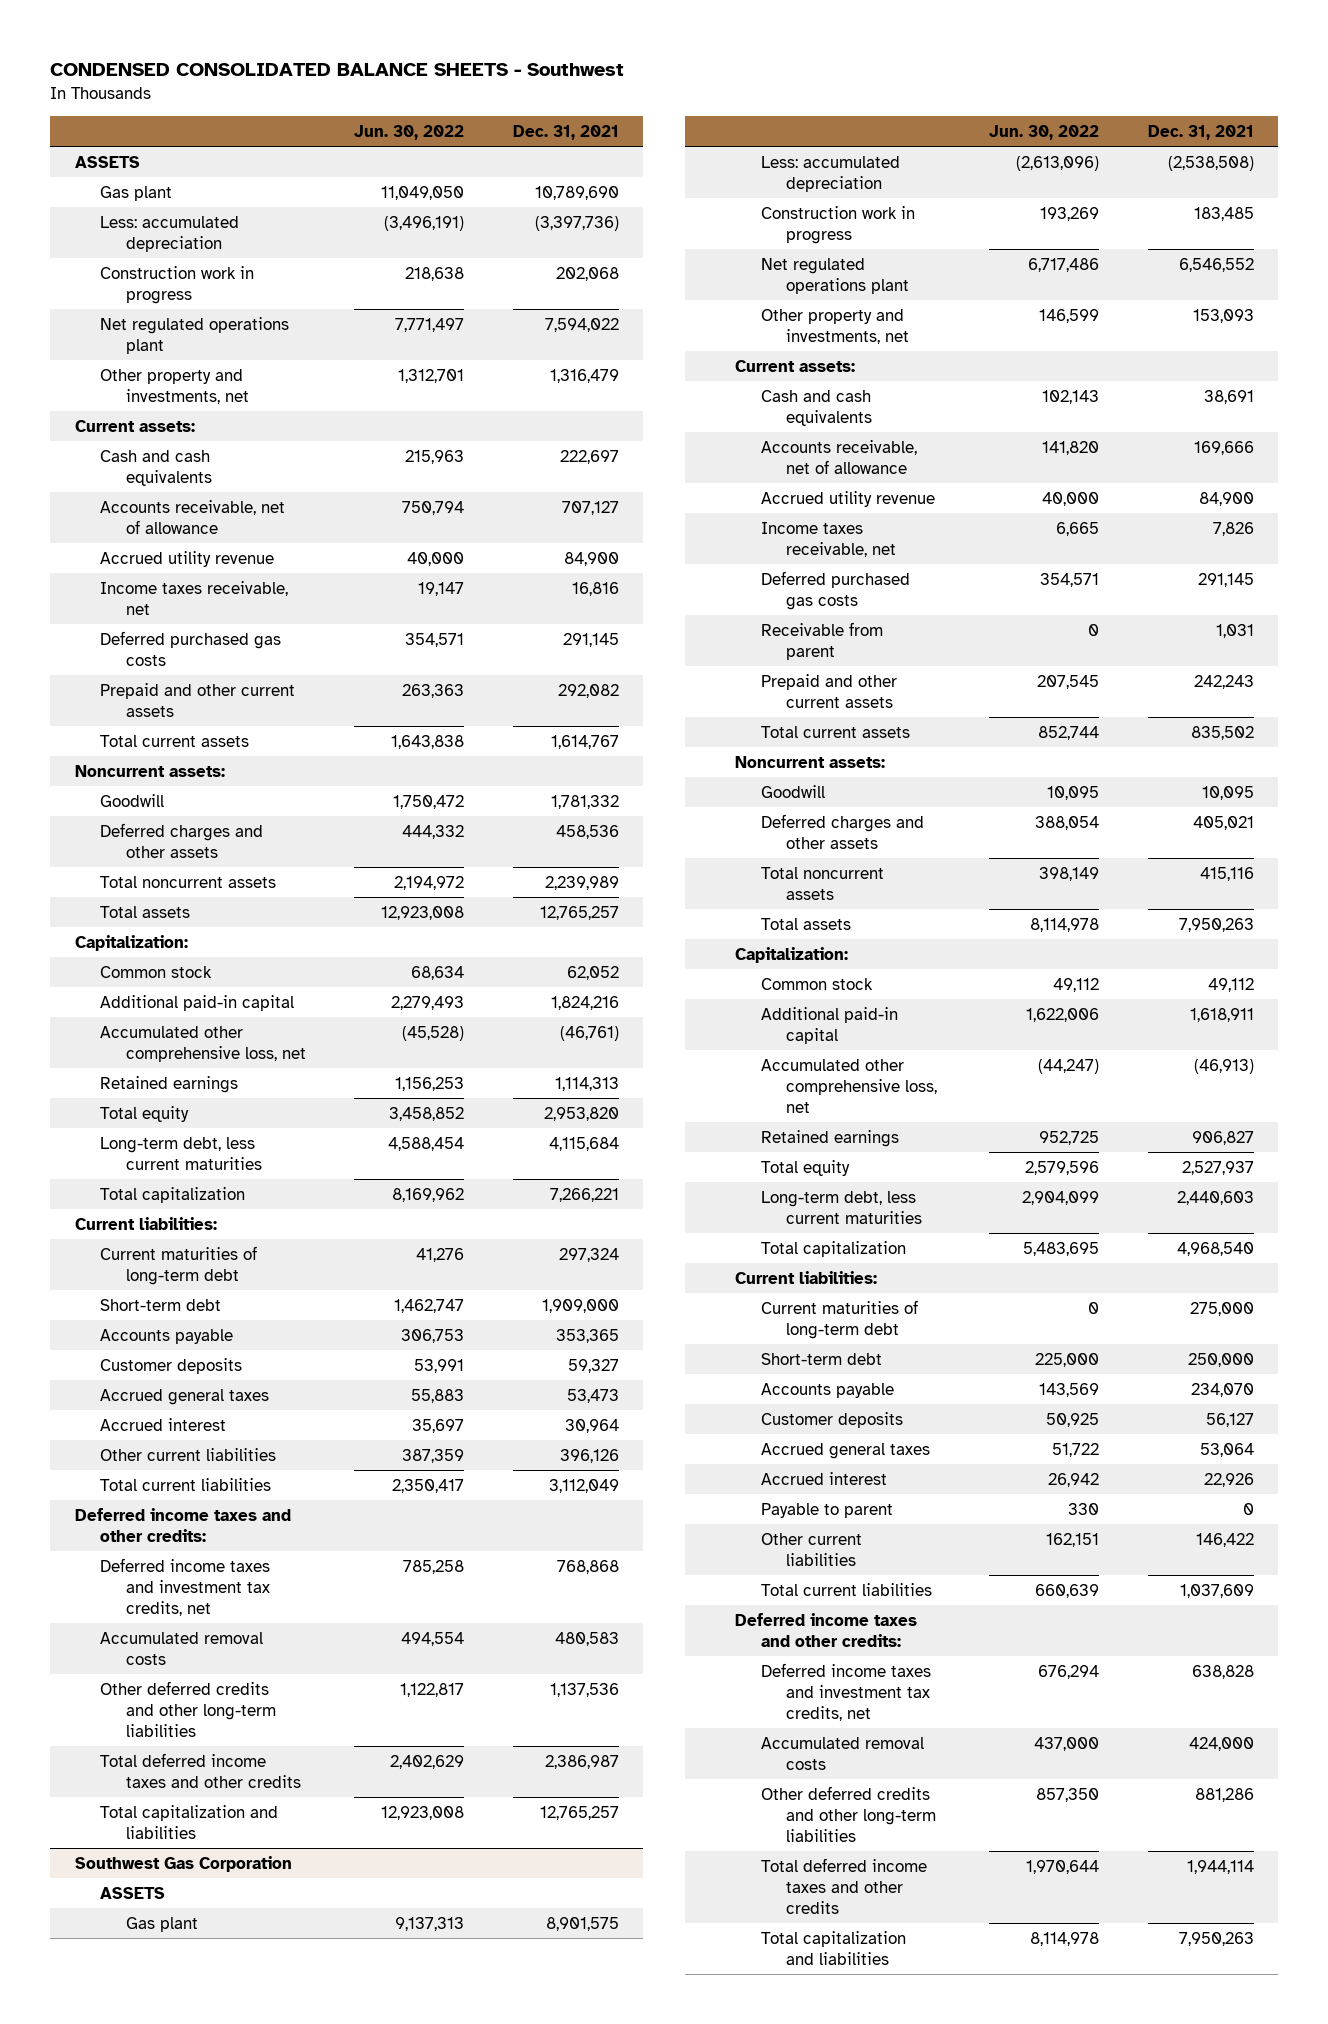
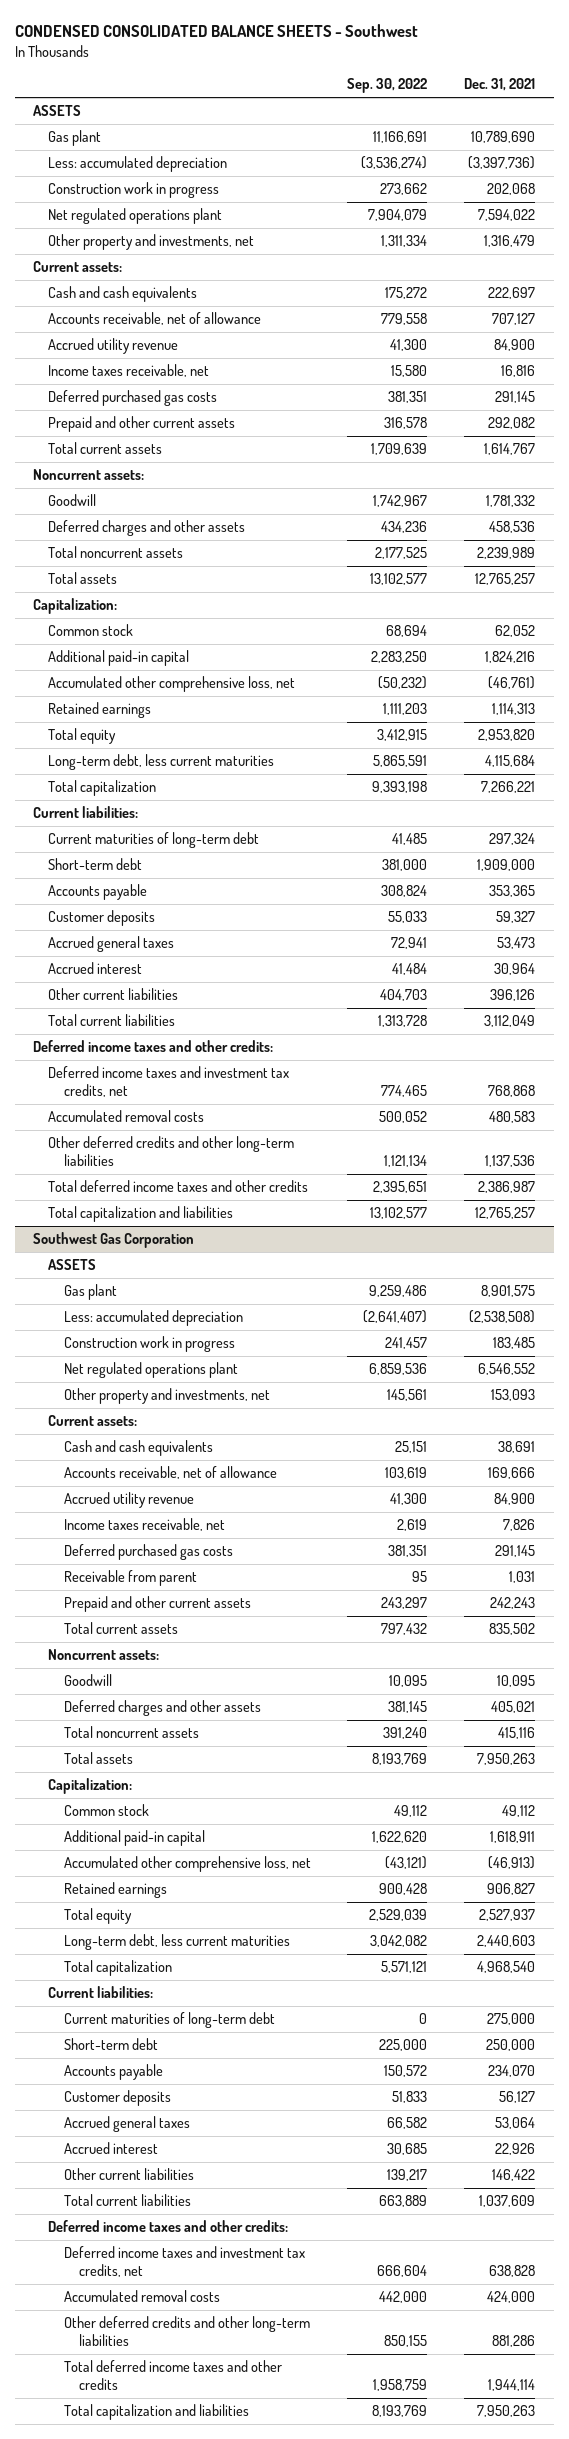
- | Jun. 30, 2022 | Dec. 31, 2021
+ | Sep. 30, 2022 | Dec. 31, 2021
@ Southwest Gas Corporation
- Payable to parent | 330 | 0

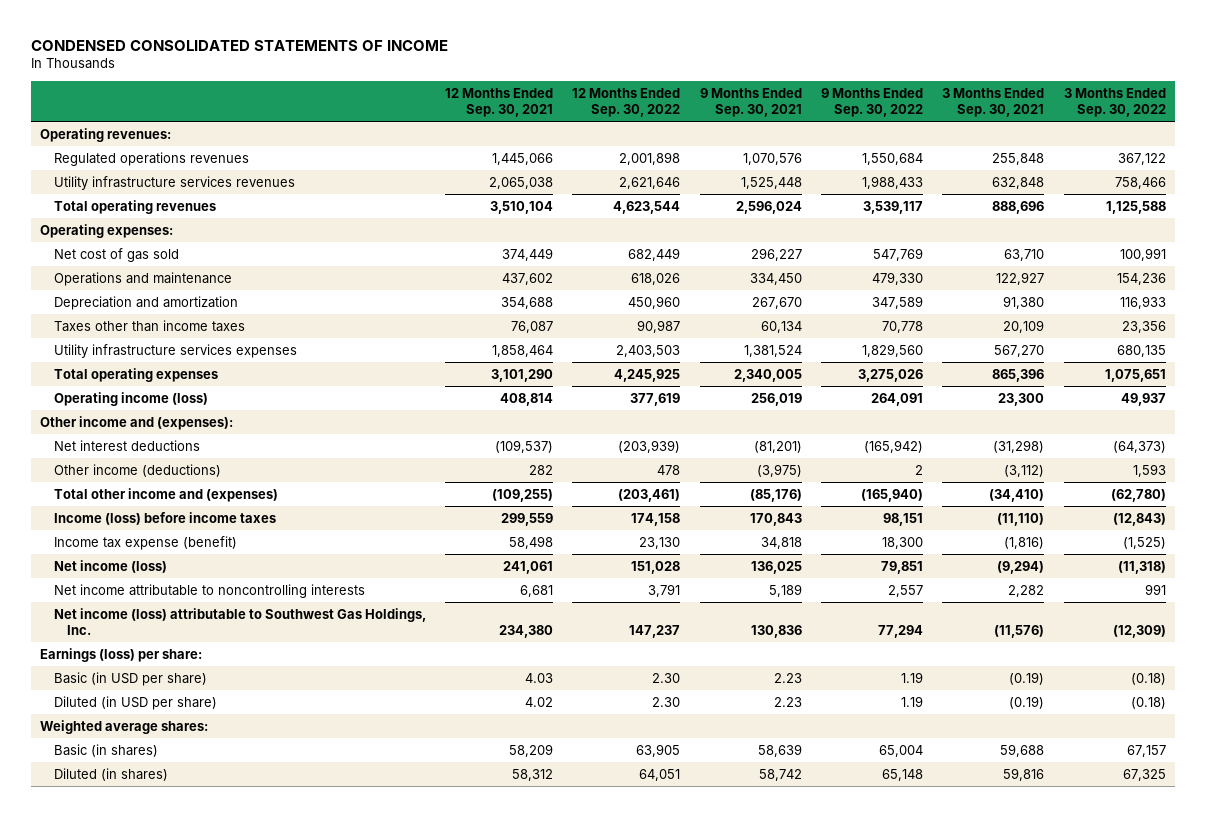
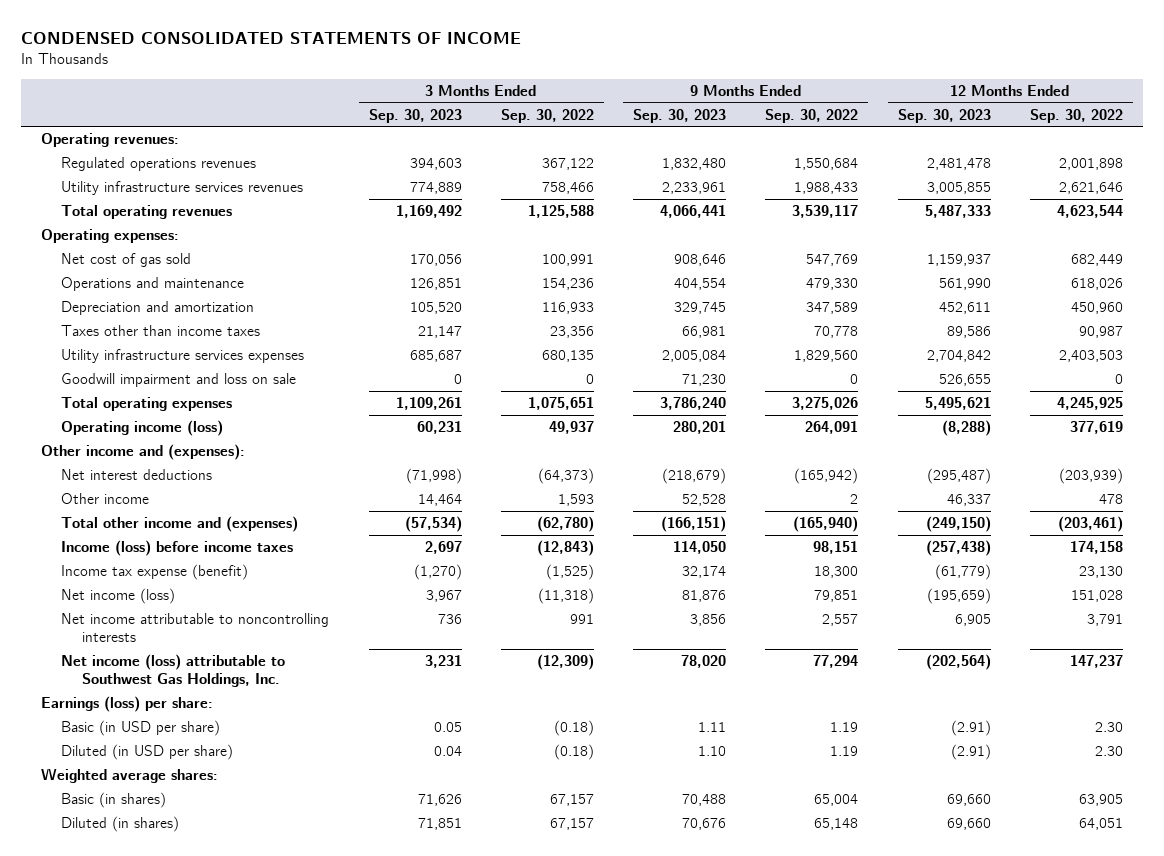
- | 12 Months Ended Sep. 30, 2021 | 12 Months Ended Sep. 30, 2022 | 9 Months Ended Sep. 30, 2021 | 9 Months Ended Sep. 30, 2022 | 3 Months Ended Sep. 30, 2021 | 3 Months Ended Sep. 30, 2022
+ | 3 Months Ended Sep. 30, 2023 | 3 Months Ended Sep. 30, 2022 | 9 Months Ended Sep. 30, 2023 | 9 Months Ended Sep. 30, 2022 | 12 Months Ended Sep. 30, 2023 | 12 Months Ended Sep. 30, 2022
+ Goodwill impairment and loss on sale | 0 | 0 | 71,230 | 0 | 526,655 | 0
- Other income (deductions) | 282 | 478 | (3,975) | 2 | (3,112) | 1,593
+ Other income | 14,464 | 1,593 | 52,528 | 2 | 46,337 | 478
- Diluted (in shares) | 58,312 | 64,051 | 58,742 | 65,148 | 59,816 | 67,325
+ Diluted (in shares) | 71,851 | 67,157 | 70,676 | 65,148 | 69,660 | 64,051

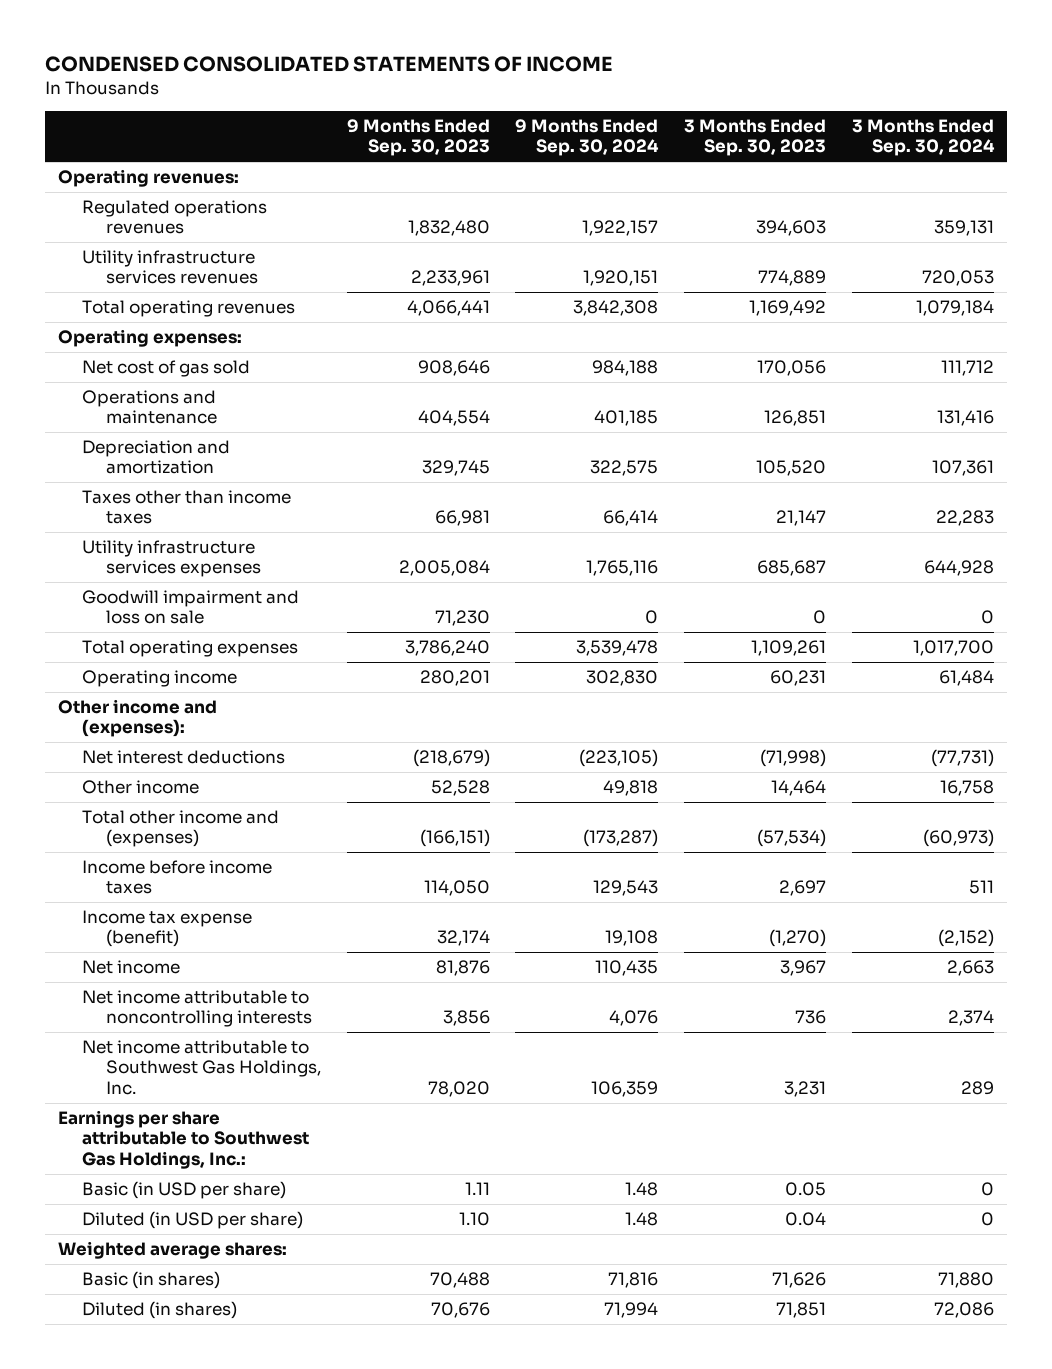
- | 3 Months Ended Sep. 30, 2023 | 3 Months Ended Sep. 30, 2022 | 9 Months Ended Sep. 30, 2023 | 9 Months Ended Sep. 30, 2022 | 12 Months Ended Sep. 30, 2023 | 12 Months Ended Sep. 30, 2022
+ | 9 Months Ended Sep. 30, 2023 | 9 Months Ended Sep. 30, 2024 | 3 Months Ended Sep. 30, 2023 | 3 Months Ended Sep. 30, 2024
- Operating income (loss) | 60,231 | 49,937 | 280,201 | 264,091 | (8,288) | 377,619
+ Operating income | 280,201 | 302,830 | 60,231 | 61,484
- Income (loss) before income taxes | 2,697 | (12,843) | 114,050 | 98,151 | (257,438) | 174,158
+ Income before income taxes | 114,050 | 129,543 | 2,697 | 511
- Net income (loss) | 3,967 | (11,318) | 81,876 | 79,851 | (195,659) | 151,028
+ Net income | 81,876 | 110,435 | 3,967 | 2,663
- Net income (loss) attributable to Southwest Gas Holdings, Inc. | 3,231 | (12,309) | 78,020 | 77,294 | (202,564) | 147,237
- Earnings (loss) per share:
+ Net income attributable to Southwest Gas Holdings, Inc. | 78,020 | 106,359 | 3,231 | 289
+ Earnings per share attributable to Southwest Gas Holdings, Inc.:

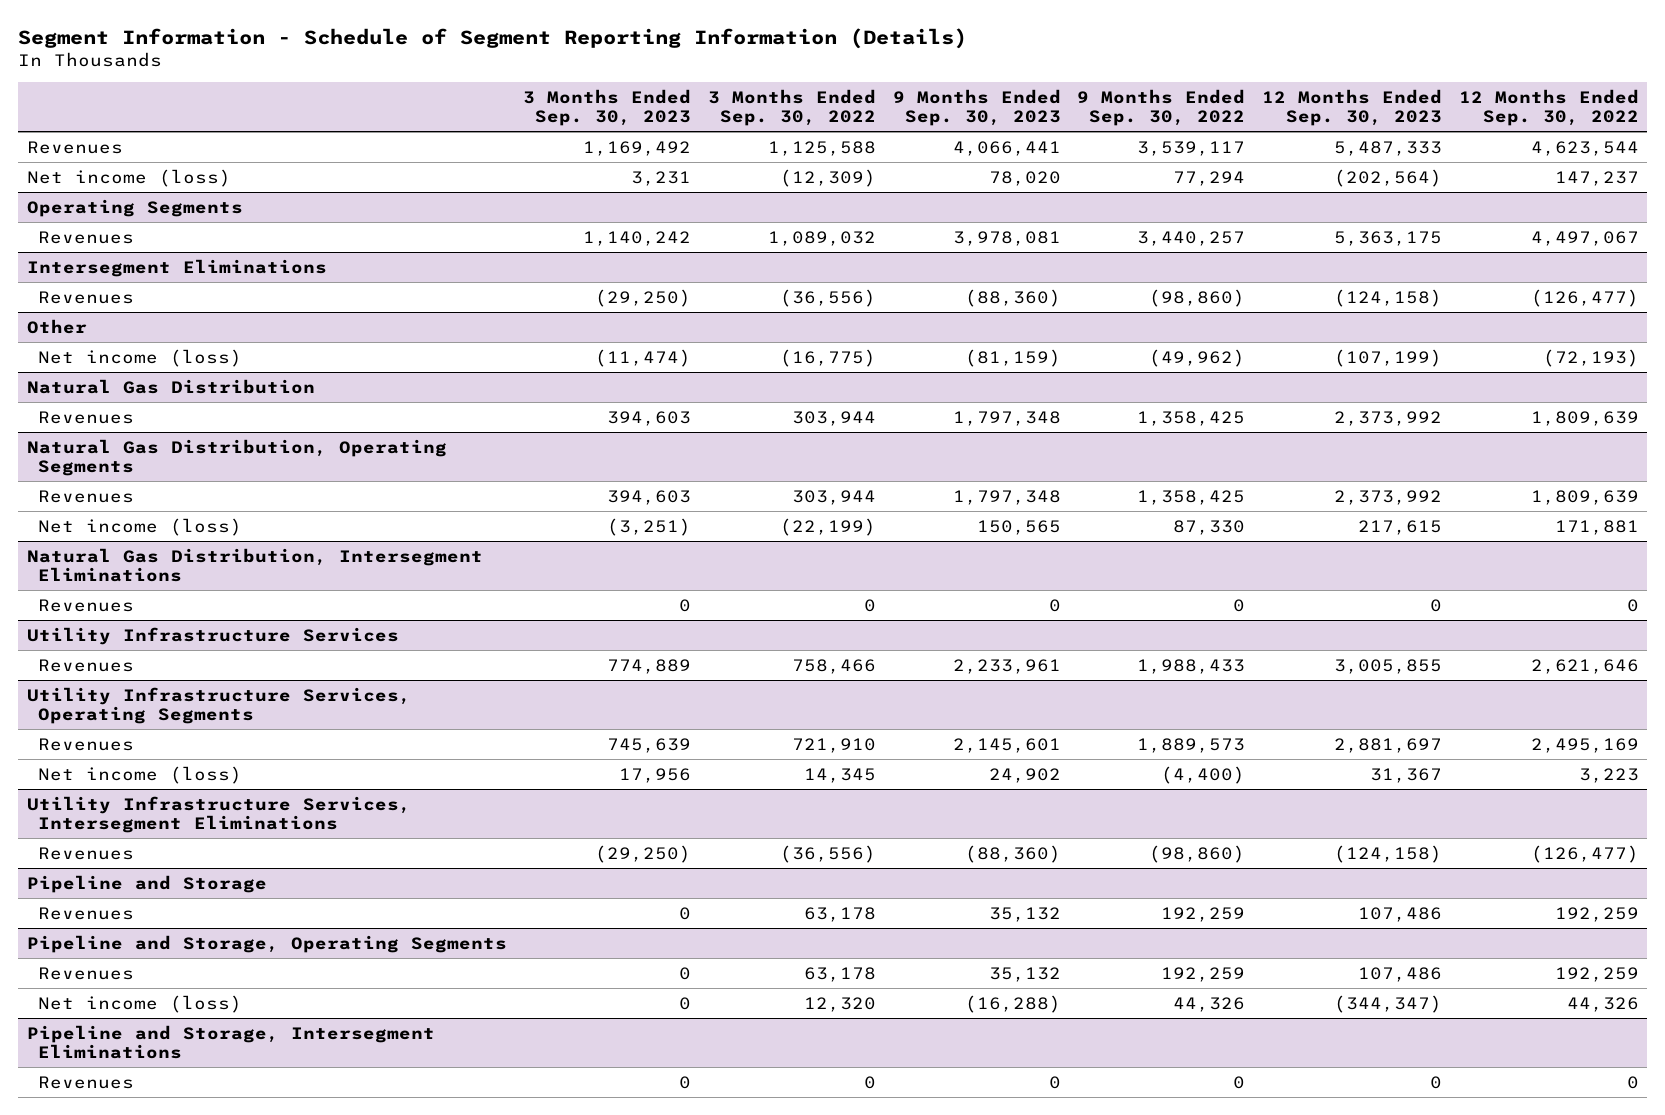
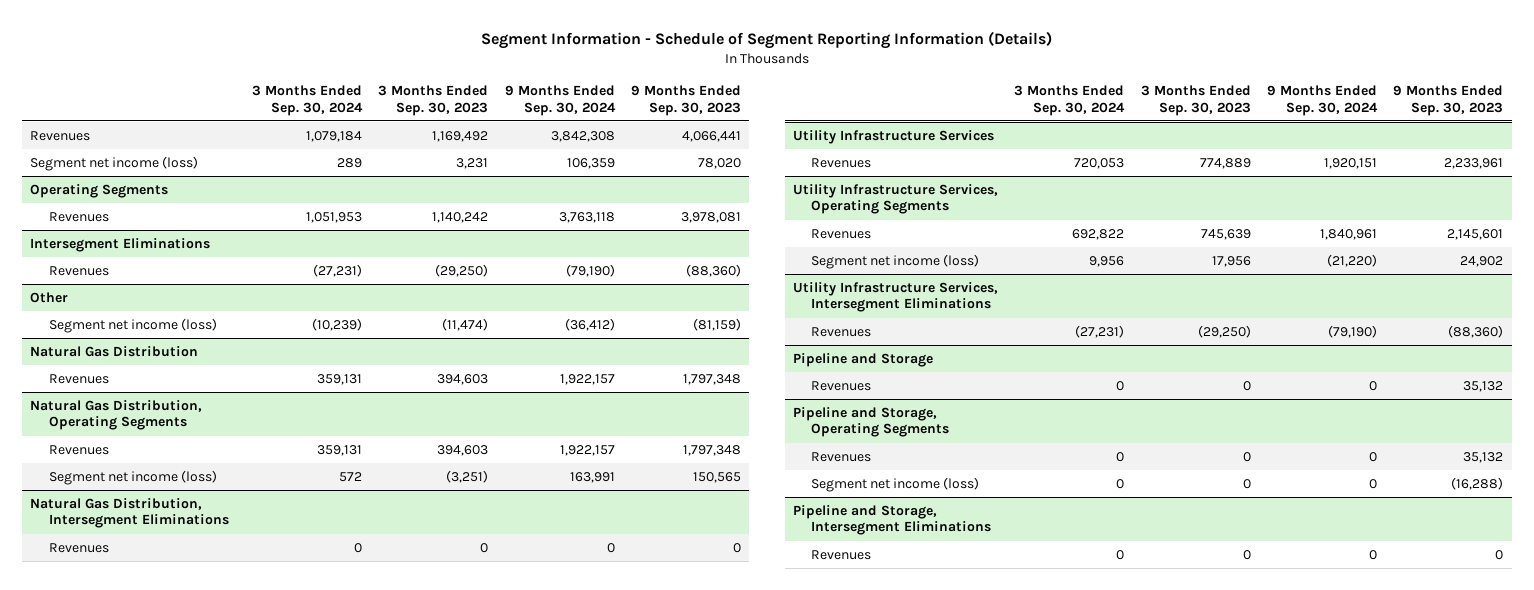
- | 3 Months Ended Sep. 30, 2023 | 3 Months Ended Sep. 30, 2022 | 9 Months Ended Sep. 30, 2023 | 9 Months Ended Sep. 30, 2022 | 12 Months Ended Sep. 30, 2023 | 12 Months Ended Sep. 30, 2022
+ | 3 Months Ended Sep. 30, 2024 | 3 Months Ended Sep. 30, 2023 | 9 Months Ended Sep. 30, 2024 | 9 Months Ended Sep. 30, 2023
- Net income (loss) | 3,231 | (12,309) | 78,020 | 77,294 | (202,564) | 147,237
+ Segment net income (loss) | 289 | 3,231 | 106,359 | 78,020
@ Other
- Net income (loss) | (11,474) | (16,775) | (81,159) | (49,962) | (107,199) | (72,193)
+ Segment net income (loss) | (10,239) | (11,474) | (36,412) | (81,159)
@ Natural Gas Distribution, Operating Segments
- Net income (loss) | (3,251) | (22,199) | 150,565 | 87,330 | 217,615 | 171,881
+ Segment net income (loss) | 572 | (3,251) | 163,991 | 150,565
@ Utility Infrastructure Services, Operating Segments
- Net income (loss) | 17,956 | 14,345 | 24,902 | (4,400) | 31,367 | 3,223
+ Segment net income (loss) | 9,956 | 17,956 | (21,220) | 24,902
@ Pipeline and Storage, Operating Segments
- Net income (loss) | 0 | 12,320 | (16,288) | 44,326 | (344,347) | 44,326
+ Segment net income (loss) | 0 | 0 | 0 | (16,288)

